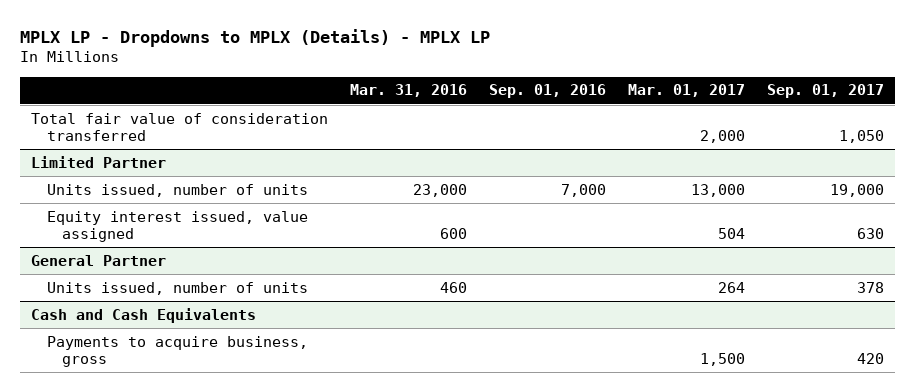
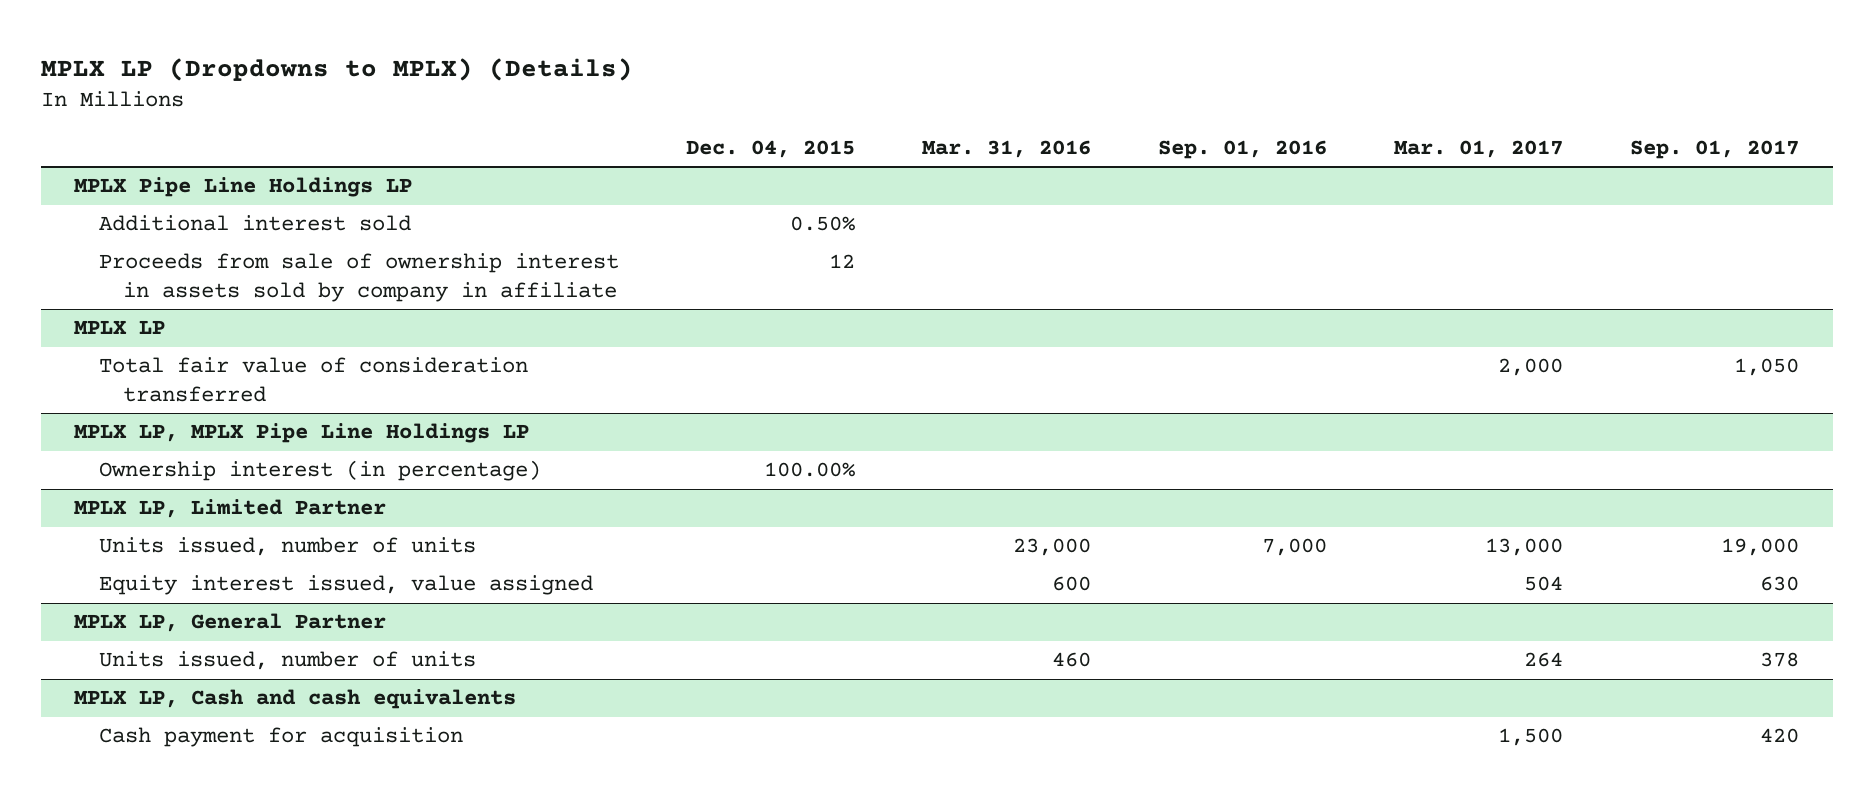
- MPLX LP - Dropdowns to MPLX (Details) - MPLX LP
+ MPLX LP (Dropdowns to MPLX) (Details)
- | Mar. 31, 2016 | Sep. 01, 2016 | Mar. 01, 2017 | Sep. 01, 2017
+ | Dec. 04, 2015 | Mar. 31, 2016 | Sep. 01, 2016 | Mar. 01, 2017 | Sep. 01, 2017
+ MPLX Pipe Line Holdings LP
+ Additional interest sold | 0.50% | | | |
+ Proceeds from sale of ownership interest in assets sold by company in affiliate | 12 | | | |
+ MPLX LP
- Limited Partner
+ MPLX LP, MPLX Pipe Line Holdings LP
+ Ownership interest (in percentage) | 100.00% | | | |
+ MPLX LP, Limited Partner
- General Partner
+ MPLX LP, General Partner
- Cash and Cash Equivalents
- Payments to acquire business, gross | | | 1,500 | 420
+ MPLX LP, Cash and cash equivalents
+ Cash payment for acquisition | | | | 1,500 | 420

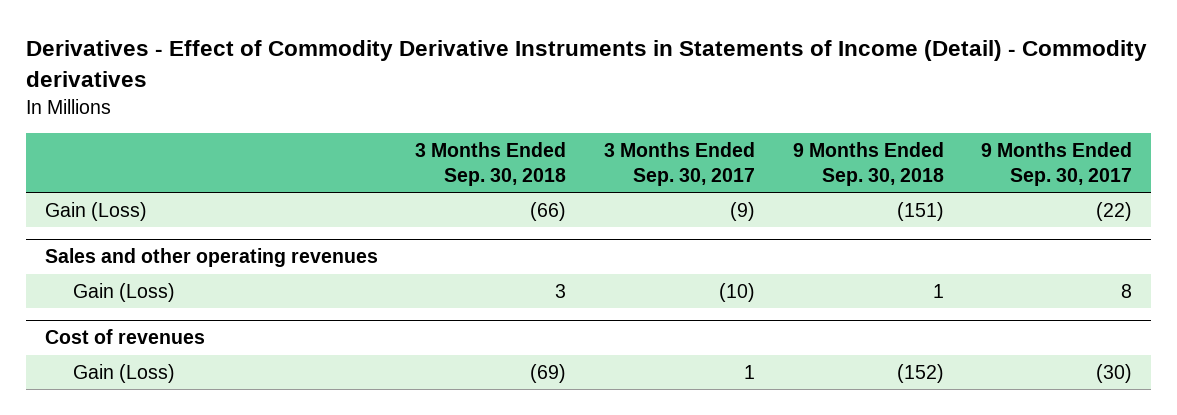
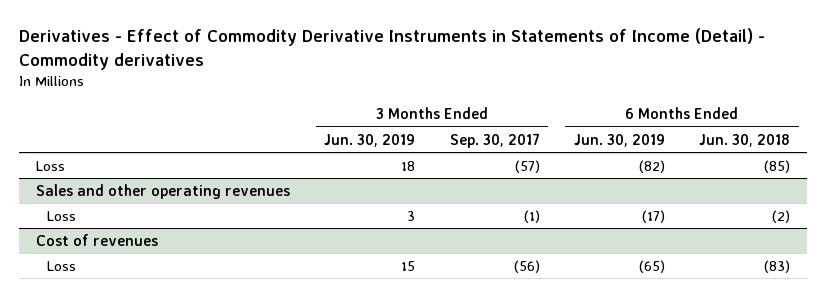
- | 3 Months Ended Sep. 30, 2018 | 3 Months Ended Sep. 30, 2017 | 9 Months Ended Sep. 30, 2018 | 9 Months Ended Sep. 30, 2017
+ | 3 Months Ended Jun. 30, 2019 | 3 Months Ended Sep. 30, 2017 | 6 Months Ended Jun. 30, 2019 | 6 Months Ended Jun. 30, 2018
- Gain (Loss) | (66) | (9) | (151) | (22)
+ Loss | 18 | (57) | (82) | (85)
@ Sales and other operating revenues
- Gain (Loss) | 3 | (10) | 1 | 8
+ Loss | 3 | (1) | (17) | (2)
@ Cost of revenues
- Gain (Loss) | (69) | 1 | (152) | (30)
+ Loss | 15 | (56) | (65) | (83)

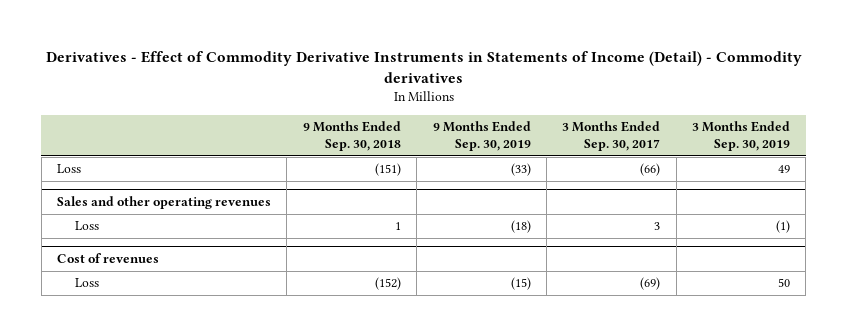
- | 3 Months Ended Jun. 30, 2019 | 3 Months Ended Sep. 30, 2017 | 6 Months Ended Jun. 30, 2019 | 6 Months Ended Jun. 30, 2018
+ | 9 Months Ended Sep. 30, 2018 | 9 Months Ended Sep. 30, 2019 | 3 Months Ended Sep. 30, 2017 | 3 Months Ended Sep. 30, 2019
- Loss | 18 | (57) | (82) | (85)
+ Loss | (151) | (33) | (66) | 49
@ Sales and other operating revenues
- Loss | 3 | (1) | (17) | (2)
+ Loss | 1 | (18) | 3 | (1)
@ Cost of revenues
- Loss | 15 | (56) | (65) | (83)
+ Loss | (152) | (15) | (69) | 50

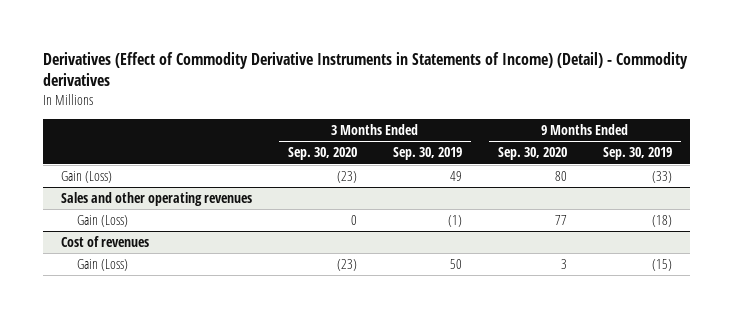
- Derivatives - Effect of Commodity Derivative Instruments in Statements of Income (Detail) - Commodity derivatives
+ Derivatives (Effect of Commodity Derivative Instruments in Statements of Income) (Detail) - Commodity derivatives
- | 9 Months Ended Sep. 30, 2018 | 9 Months Ended Sep. 30, 2019 | 3 Months Ended Sep. 30, 2017 | 3 Months Ended Sep. 30, 2019
+ | 3 Months Ended Sep. 30, 2020 | 3 Months Ended Sep. 30, 2019 | 9 Months Ended Sep. 30, 2020 | 9 Months Ended Sep. 30, 2019
- Loss | (151) | (33) | (66) | 49
+ Gain (Loss) | (23) | 49 | 80 | (33)
@ Sales and other operating revenues
- Loss | 1 | (18) | 3 | (1)
+ Gain (Loss) | 0 | (1) | 77 | (18)
@ Cost of revenues
- Loss | (152) | (15) | (69) | 50
+ Gain (Loss) | (23) | 50 | 3 | (15)

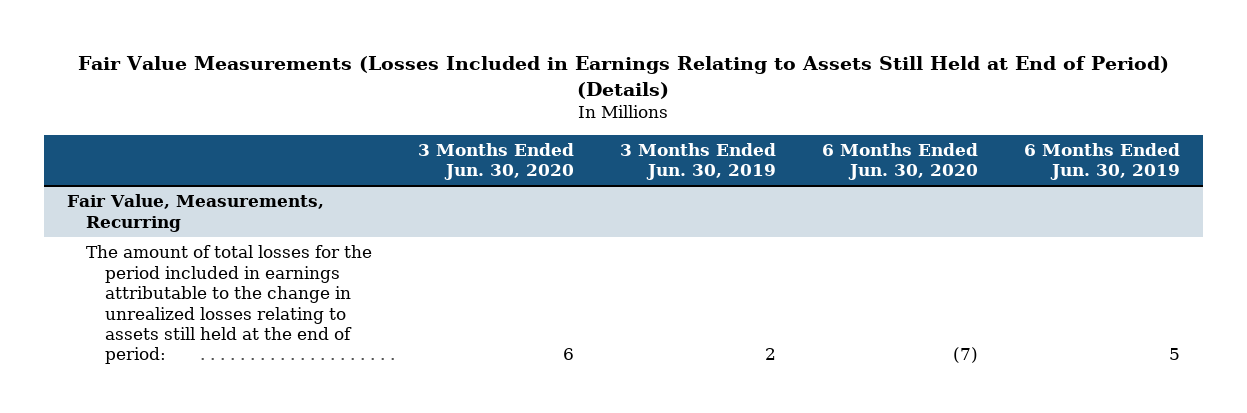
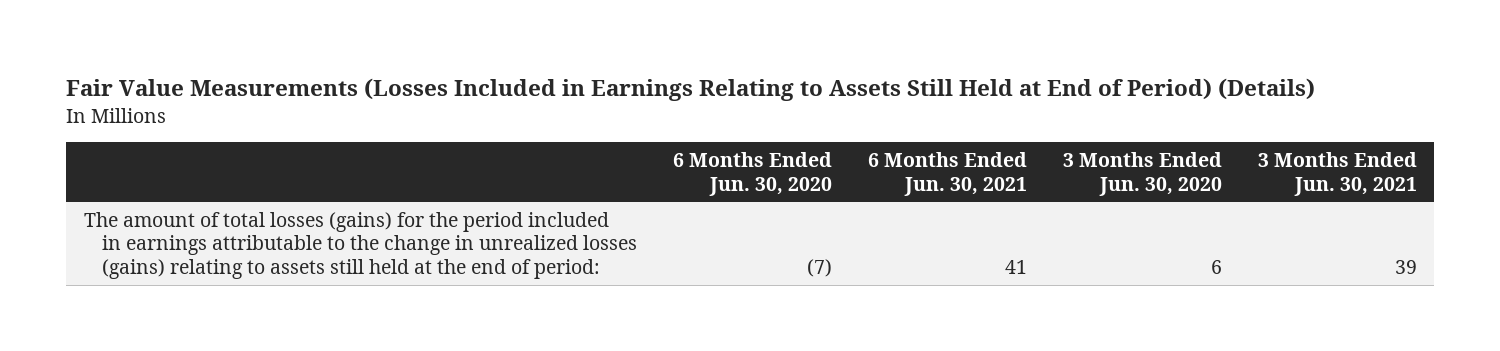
- | 3 Months Ended Jun. 30, 2020 | 3 Months Ended Jun. 30, 2019 | 6 Months Ended Jun. 30, 2020 | 6 Months Ended Jun. 30, 2019
+ | 6 Months Ended Jun. 30, 2020 | 6 Months Ended Jun. 30, 2021 | 3 Months Ended Jun. 30, 2020 | 3 Months Ended Jun. 30, 2021
- Fair Value, Measurements, Recurring
- The amount of total losses for the period included in earnings attributable to the change in unrealized losses relating to assets still held at the end of period: | 6 | 2 | (7) | 5
+ The amount of total losses (gains) for the period included in earnings attributable to the change in unrealized losses (gains) relating to assets still held at the end of period: | (7) | 41 | 6 | 39

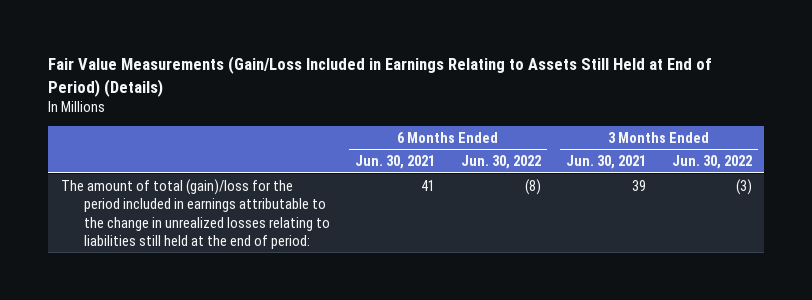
- Fair Value Measurements (Losses Included in Earnings Relating to Assets Still Held at End of Period) (Details)
+ Fair Value Measurements (Gain/Loss Included in Earnings Relating to Assets Still Held at End of Period) (Details)
- | 6 Months Ended Jun. 30, 2020 | 6 Months Ended Jun. 30, 2021 | 3 Months Ended Jun. 30, 2020 | 3 Months Ended Jun. 30, 2021
+ | 6 Months Ended Jun. 30, 2021 | 6 Months Ended Jun. 30, 2022 | 3 Months Ended Jun. 30, 2021 | 3 Months Ended Jun. 30, 2022
- The amount of total losses (gains) for the period included in earnings attributable to the change in unrealized losses (gains) relating to assets still held at the end of period: | (7) | 41 | 6 | 39
+ The amount of total (gain)/loss for the period included in earnings attributable to the change in unrealized losses relating to liabilities still held at the end of period: | 41 | (8) | 39 | (3)

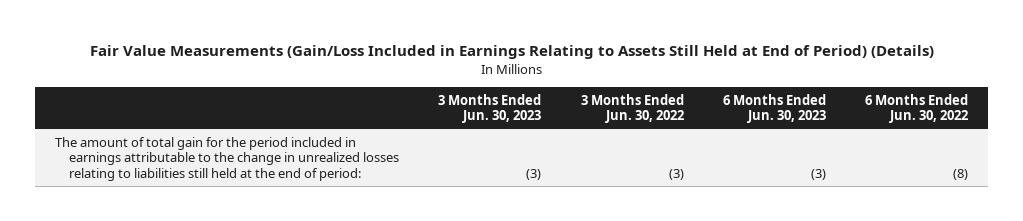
- | 6 Months Ended Jun. 30, 2021 | 6 Months Ended Jun. 30, 2022 | 3 Months Ended Jun. 30, 2021 | 3 Months Ended Jun. 30, 2022
+ | 3 Months Ended Jun. 30, 2023 | 3 Months Ended Jun. 30, 2022 | 6 Months Ended Jun. 30, 2023 | 6 Months Ended Jun. 30, 2022
- The amount of total (gain)/loss for the period included in earnings attributable to the change in unrealized losses relating to liabilities still held at the end of period: | 41 | (8) | 39 | (3)
+ The amount of total gain for the period included in earnings attributable to the change in unrealized losses relating to liabilities still held at the end of period: | (3) | (3) | (3) | (8)

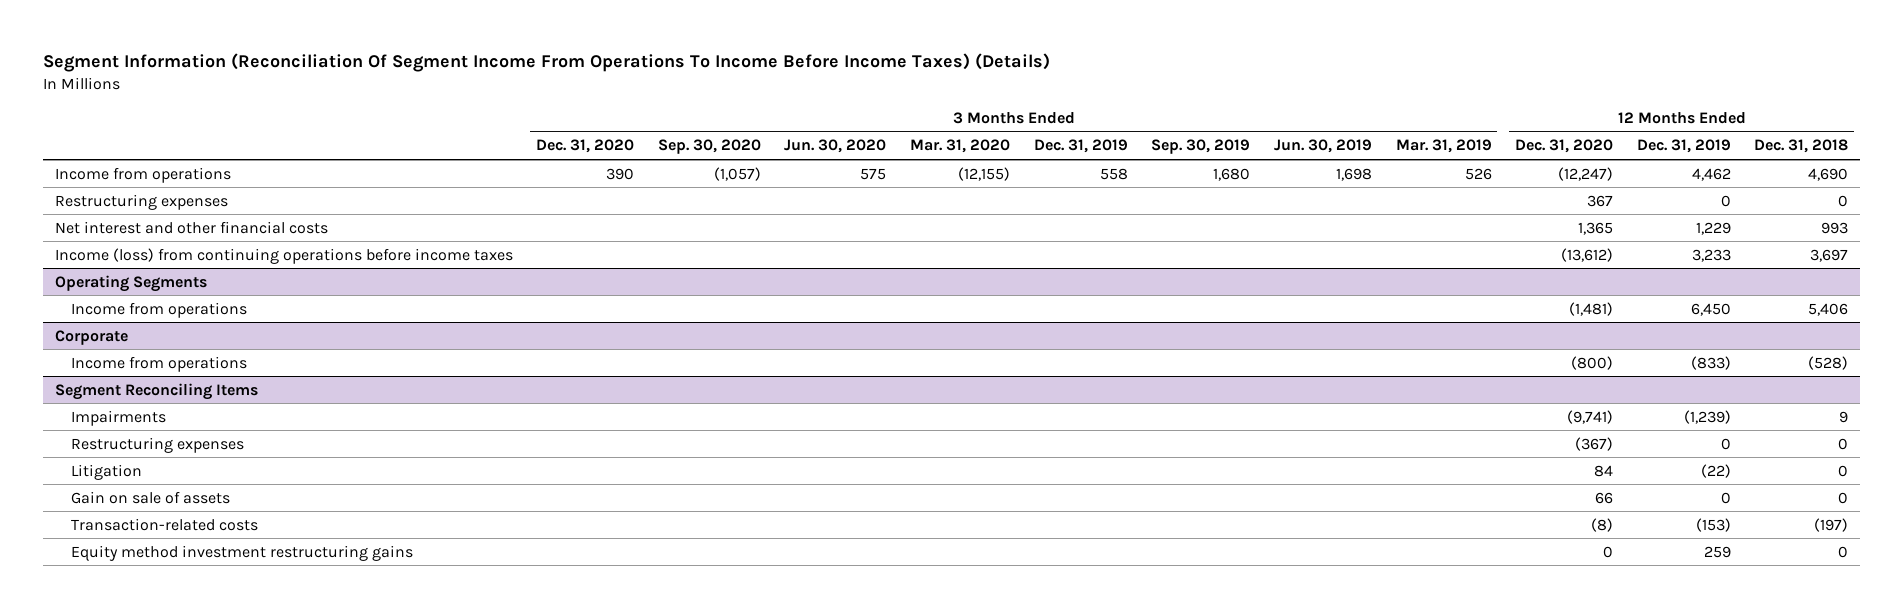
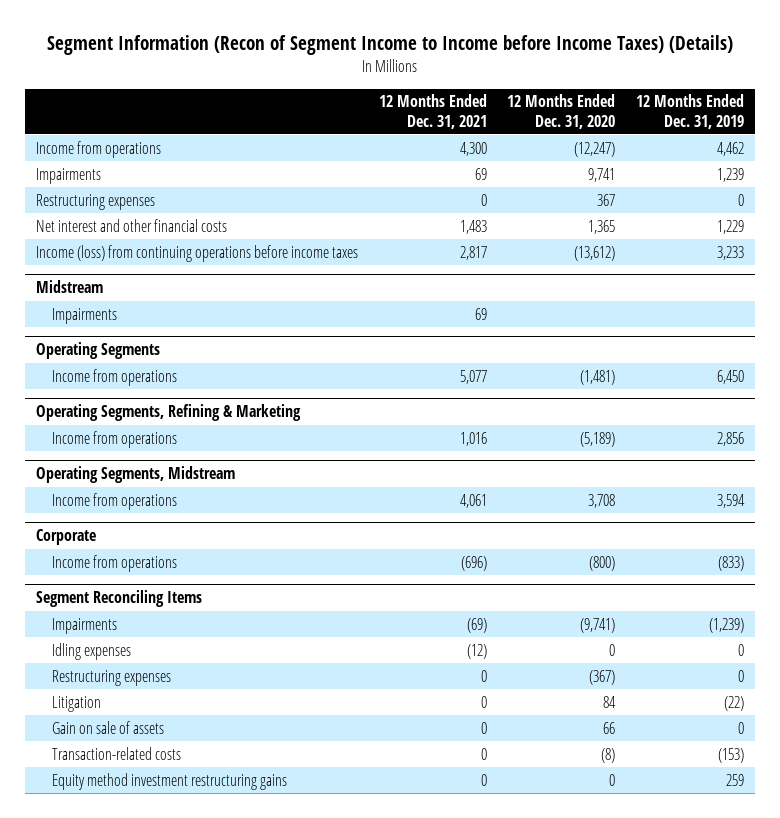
- Segment Information (Reconciliation Of Segment Income From Operations To Income Before Income Taxes) (Details)
+ Segment Information (Recon of Segment Income to Income before Income Taxes) (Details)
- | 3 Months Ended Dec. 31, 2020 | 3 Months Ended Sep. 30, 2020 | 3 Months Ended Jun. 30, 2020 | 3 Months Ended Mar. 31, 2020 | 3 Months Ended Dec. 31, 2019 | 3 Months Ended Sep. 30, 2019 | 3 Months Ended Jun. 30, 2019 | 3 Months Ended Mar. 31, 2019 | 12 Months Ended Dec. 31, 2020 | 12 Months Ended Dec. 31, 2019 | 12 Months Ended Dec. 31, 2018
+ | 12 Months Ended Dec. 31, 2021 | 12 Months Ended Dec. 31, 2020 | 12 Months Ended Dec. 31, 2019
+ Impairments | 69 | 9,741 | 1,239
+ Midstream
+ Impairments | 69 | |
+ Operating Segments, Refining & Marketing
+ Income from operations | 1,016 | (5,189) | 2,856
+ Operating Segments, Midstream
+ Income from operations | 4,061 | 3,708 | 3,594
@ Segment Reconciling Items
+ Idling expenses | (12) | 0 | 0

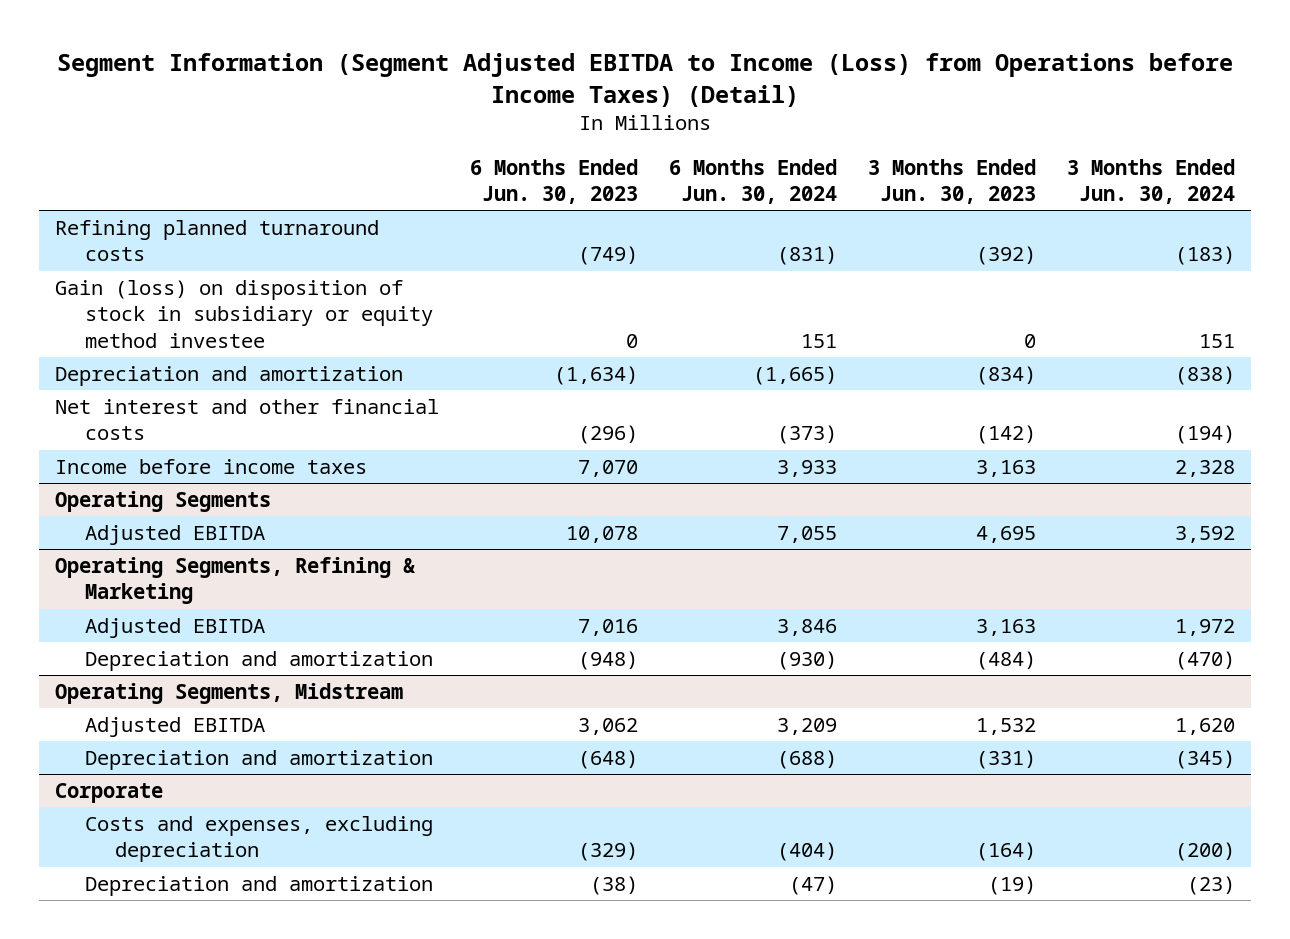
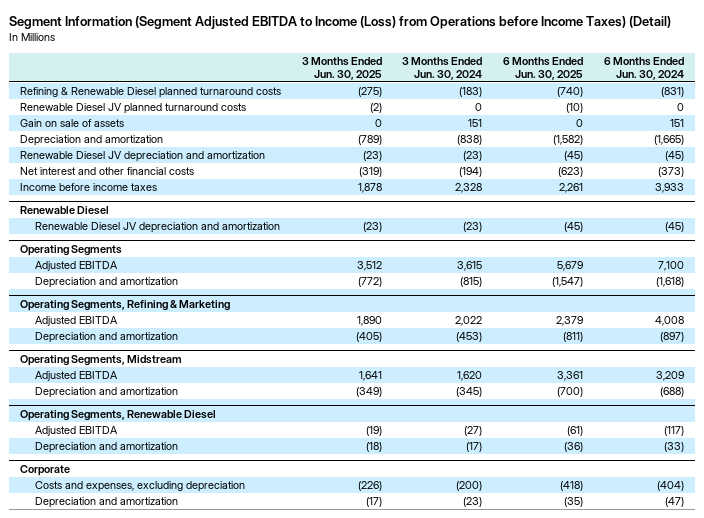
- | 6 Months Ended Jun. 30, 2023 | 6 Months Ended Jun. 30, 2024 | 3 Months Ended Jun. 30, 2023 | 3 Months Ended Jun. 30, 2024
+ | 3 Months Ended Jun. 30, 2025 | 3 Months Ended Jun. 30, 2024 | 6 Months Ended Jun. 30, 2025 | 6 Months Ended Jun. 30, 2024
- Refining planned turnaround costs | (749) | (831) | (392) | (183)
- Gain (loss) on disposition of stock in subsidiary or equity method investee | 0 | 151 | 0 | 151
+ Refining & Renewable Diesel planned turnaround costs | (275) | (183) | (740) | (831)
+ Renewable Diesel JV planned turnaround costs | (2) | 0 | (10) | 0
+ Gain on sale of assets | 0 | 151 | 0 | 151
+ Renewable Diesel JV depreciation and amortization | (23) | (23) | (45) | (45)
+ Renewable Diesel
+ Renewable Diesel JV depreciation and amortization | (23) | (23) | (45) | (45)
@ Operating Segments
- Adjusted EBITDA | 10,078 | 7,055 | 4,695 | 3,592
+ Adjusted EBITDA | 3,512 | 3,615 | 5,679 | 7,100
+ Depreciation and amortization | (772) | (815) | (1,547) | (1,618)
@ Operating Segments, Refining & Marketing
- Adjusted EBITDA | 7,016 | 3,846 | 3,163 | 1,972
- Depreciation and amortization | (948) | (930) | (484) | (470)
+ Adjusted EBITDA | 1,890 | 2,022 | 2,379 | 4,008
+ Depreciation and amortization | (405) | (453) | (811) | (897)
+ Operating Segments, Renewable Diesel
+ Adjusted EBITDA | (19) | (27) | (61) | (117)
+ Depreciation and amortization | (18) | (17) | (36) | (33)

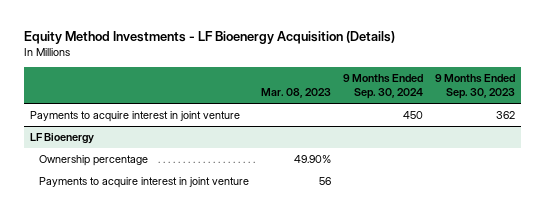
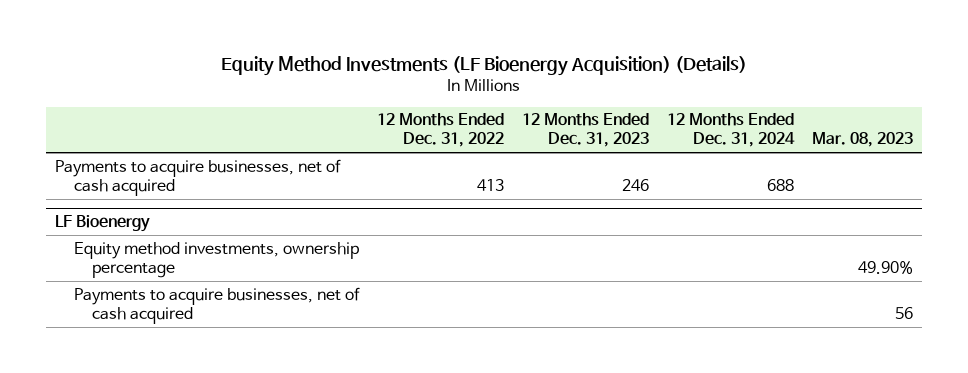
- Equity Method Investments - LF Bioenergy Acquisition (Details)
+ Equity Method Investments (LF Bioenergy Acquisition) (Details)
- | Mar. 08, 2023 | 9 Months Ended Sep. 30, 2024 | 9 Months Ended Sep. 30, 2023
+ | 12 Months Ended Dec. 31, 2022 | 12 Months Ended Dec. 31, 2023 | 12 Months Ended Dec. 31, 2024 | Mar. 08, 2023
- Payments to acquire interest in joint venture | | 450 | 362
+ Payments to acquire businesses, net of cash acquired | 413 | 246 | 688 |
@ LF Bioenergy
- Ownership percentage | 49.90% | |
- Payments to acquire interest in joint venture | 56 | |
+ Equity method investments, ownership percentage | | | | 49.90%
+ Payments to acquire businesses, net of cash acquired | | | | 56

